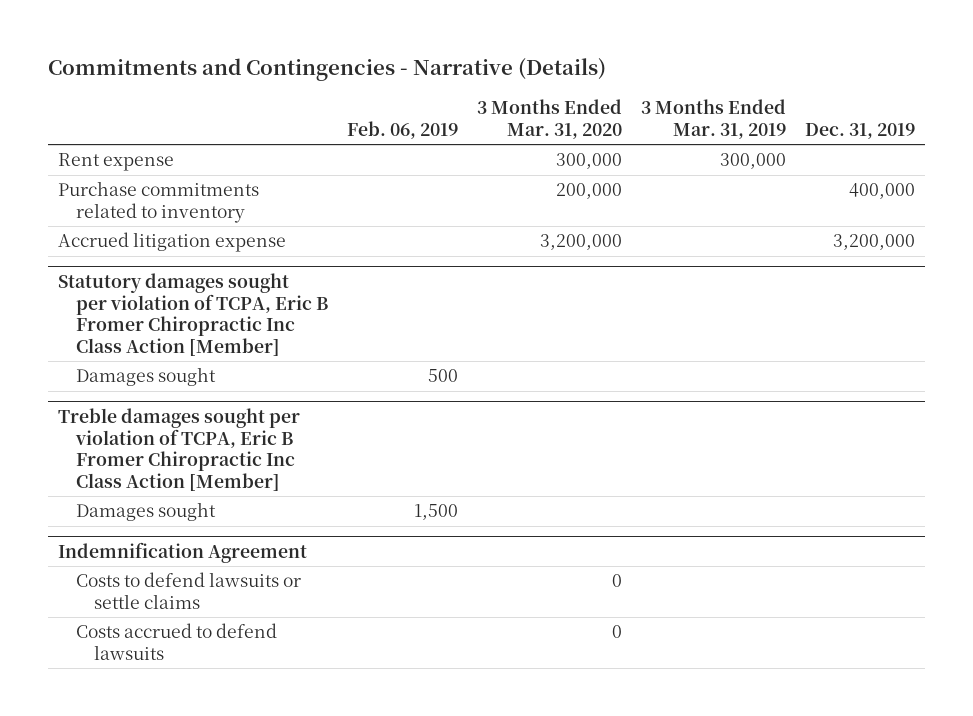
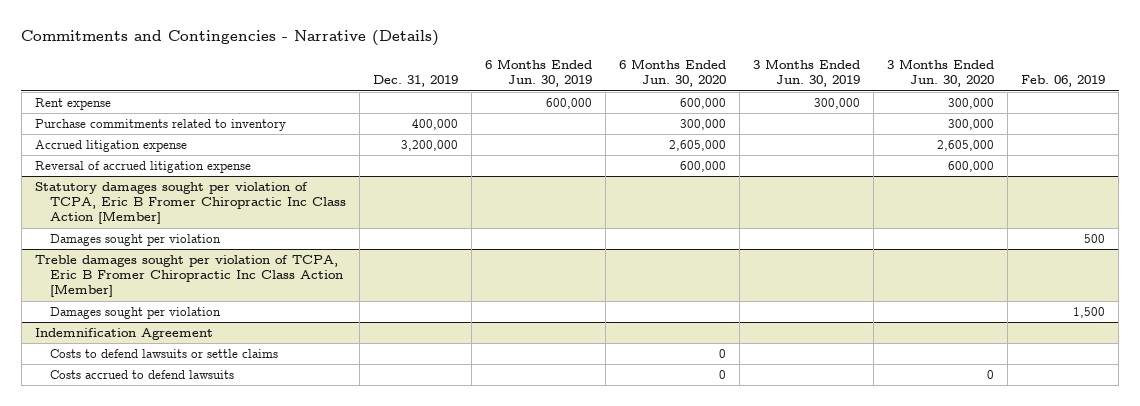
- | Feb. 06, 2019 | 3 Months Ended Mar. 31, 2020 | 3 Months Ended Mar. 31, 2019 | Dec. 31, 2019
+ | Dec. 31, 2019 | 6 Months Ended Jun. 30, 2019 | 6 Months Ended Jun. 30, 2020 | 3 Months Ended Jun. 30, 2019 | 3 Months Ended Jun. 30, 2020 | Feb. 06, 2019
+ Reversal of accrued litigation expense | | | 600,000 | | 600,000 |
@ Statutory damages sought per violation of TCPA, Eric B Fromer Chiropractic Inc Class Action [Member]
- Damages sought | 500 | | |
+ Damages sought per violation | | | | | | 500
@ Treble damages sought per violation of TCPA, Eric B Fromer Chiropractic Inc Class Action [Member]
- Damages sought | 1,500 | | |
+ Damages sought per violation | | | | | | 1,500

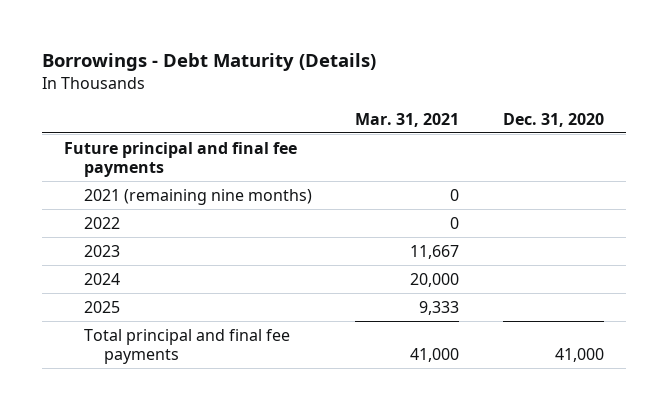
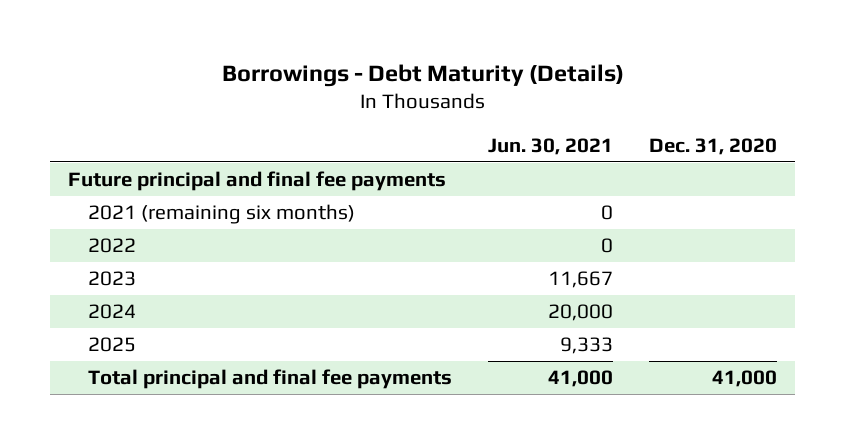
- | Mar. 31, 2021 | Dec. 31, 2020
+ | Jun. 30, 2021 | Dec. 31, 2020
- 2021 (remaining nine months) | 0 |
+ 2021 (remaining six months) | 0 |

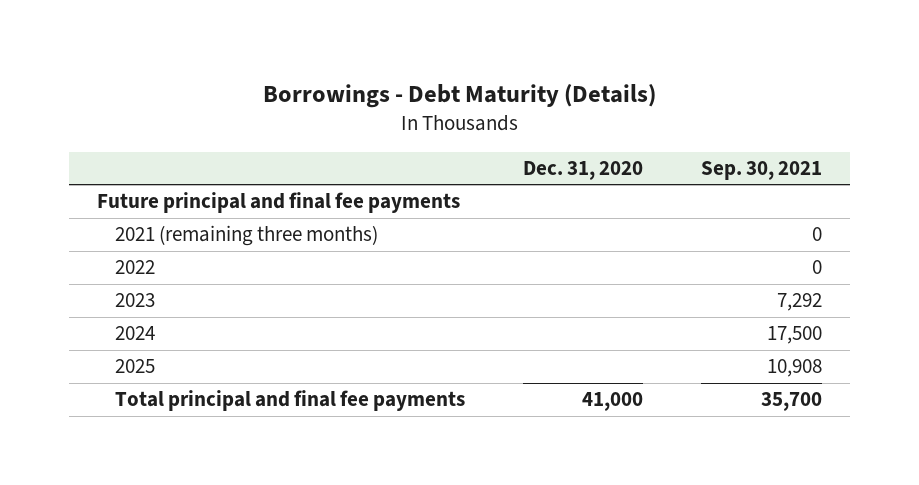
- | Jun. 30, 2021 | Dec. 31, 2020
+ | Dec. 31, 2020 | Sep. 30, 2021
- 2021 (remaining six months) | 0 |
+ 2021 (remaining three months) | | 0

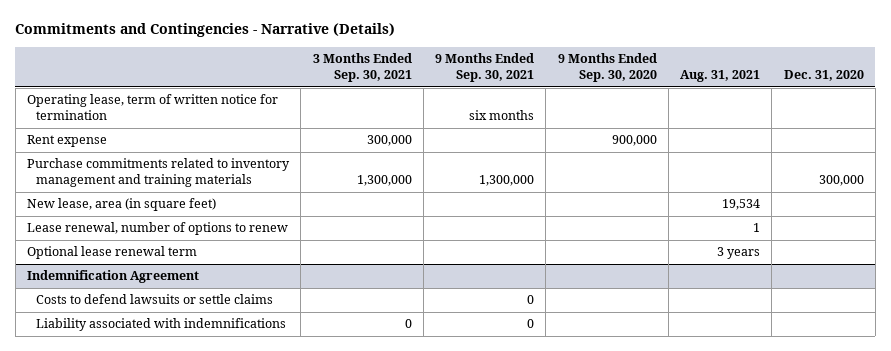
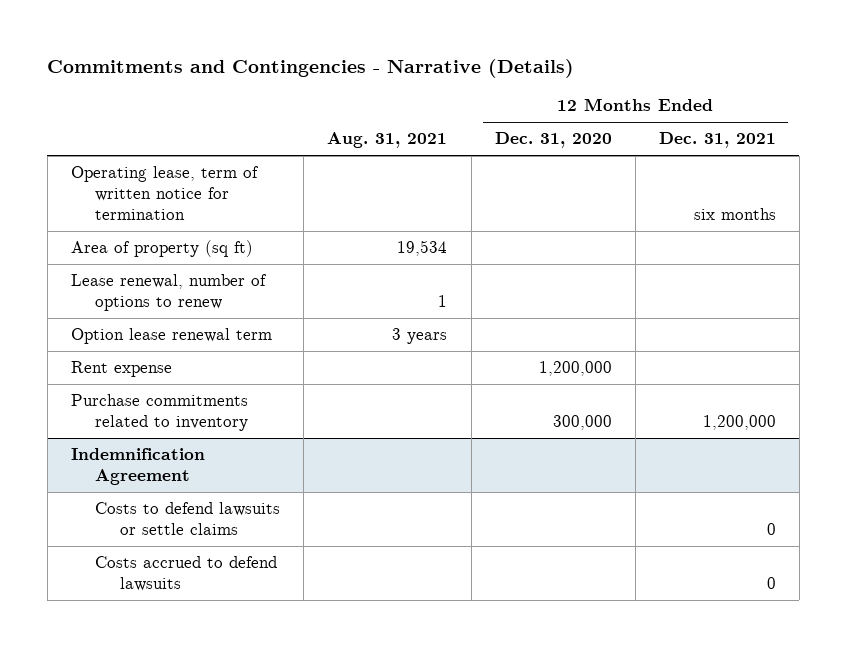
- | 3 Months Ended Sep. 30, 2021 | 9 Months Ended Sep. 30, 2021 | 9 Months Ended Sep. 30, 2020 | Aug. 31, 2021 | Dec. 31, 2020
+ | Aug. 31, 2021 | 12 Months Ended Dec. 31, 2020 | 12 Months Ended Dec. 31, 2021
- Purchase commitments related to inventory management and training materials | 1,300,000 | 1,300,000 | | | 300,000
- New lease, area (in square feet) | | | | 19,534 |
+ Area of property (sq ft) | 19,534 | |
- Optional lease renewal term | | | | 3 years |
+ Option lease renewal term | 3 years | |
moved down: Rent expense | | 1,200,000 |
+ Purchase commitments related to inventory | | 300,000 | 1,200,000
@ Indemnification Agreement
- Liability associated with indemnifications | 0 | 0 | | |
+ Costs accrued to defend lawsuits | | | 0

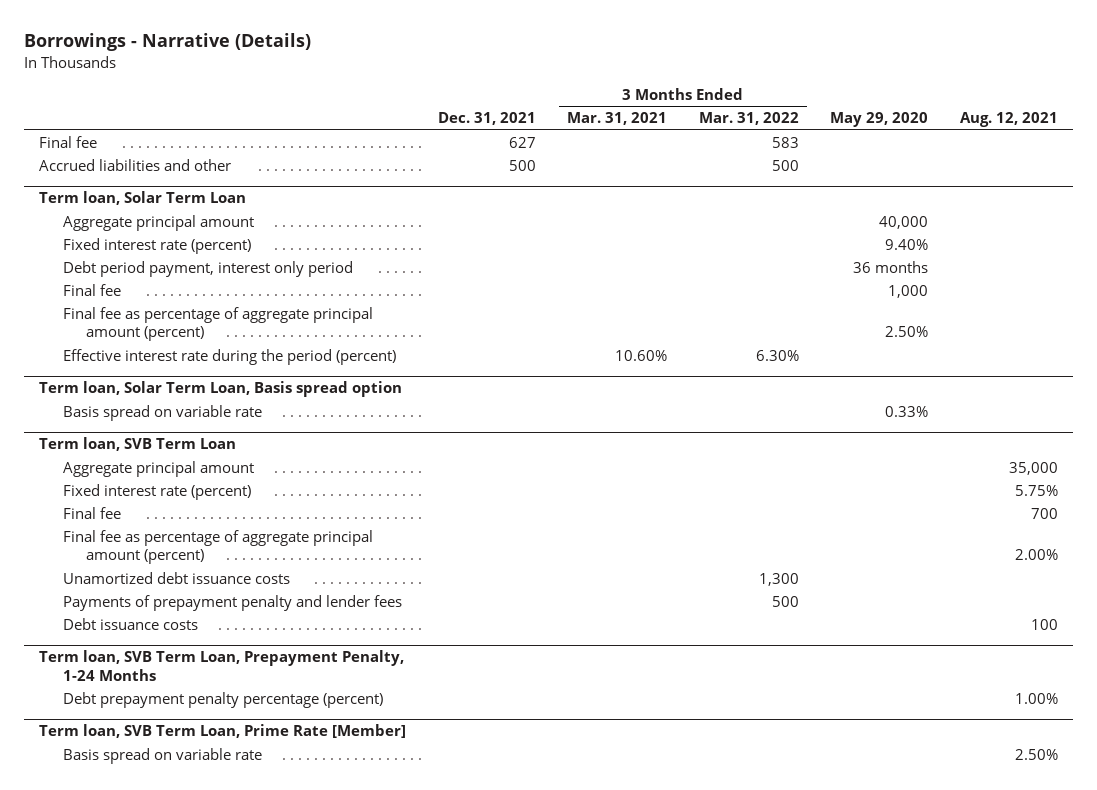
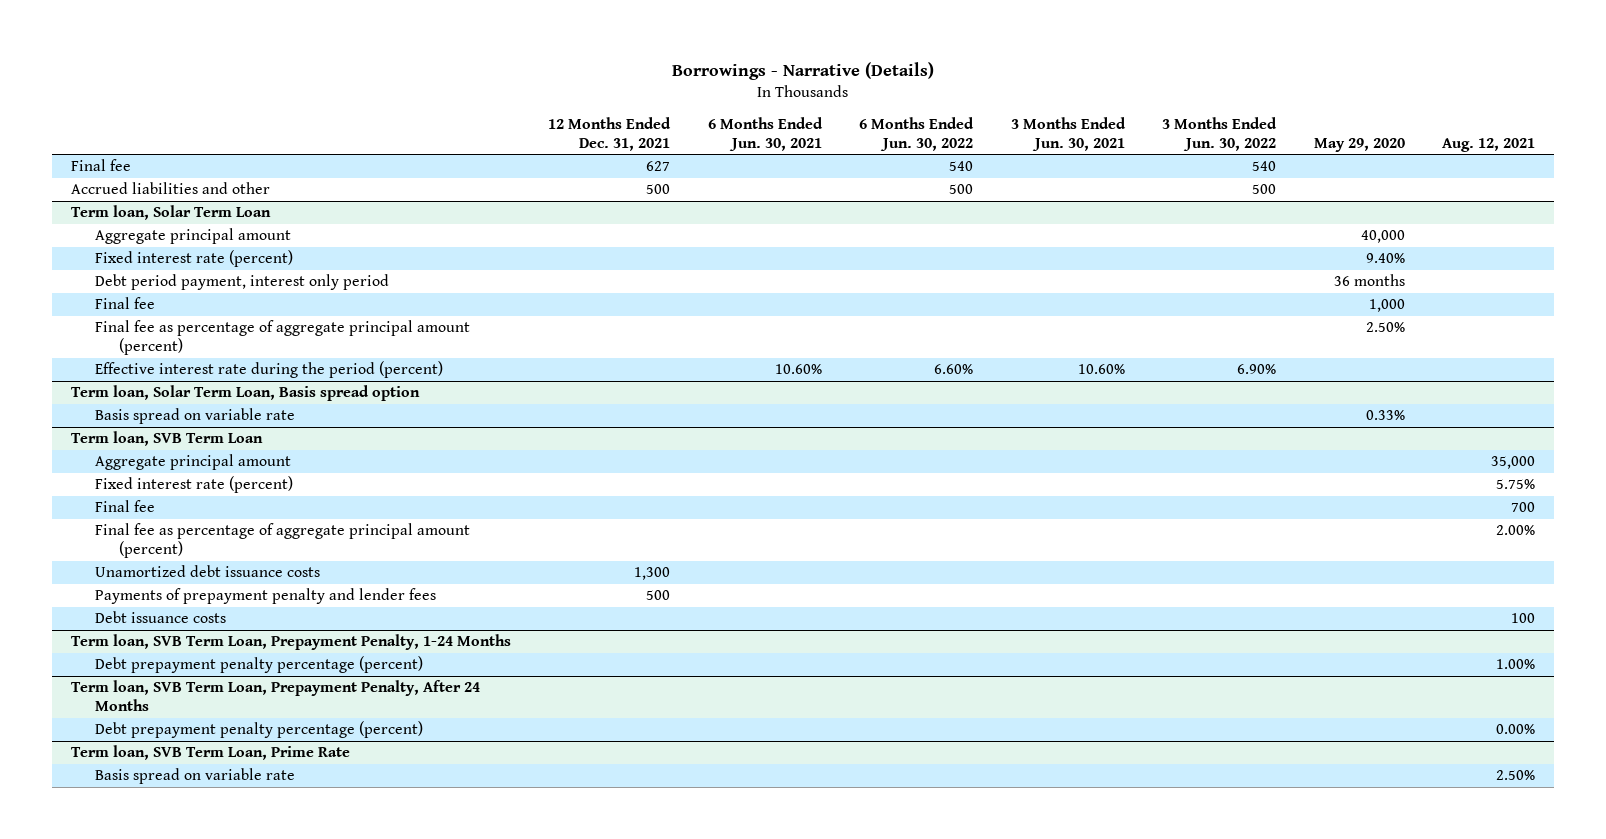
- | Dec. 31, 2021 | 3 Months Ended Mar. 31, 2021 | 3 Months Ended Mar. 31, 2022 | May 29, 2020 | Aug. 12, 2021
+ | 12 Months Ended Dec. 31, 2021 | 6 Months Ended Jun. 30, 2021 | 6 Months Ended Jun. 30, 2022 | 3 Months Ended Jun. 30, 2021 | 3 Months Ended Jun. 30, 2022 | May 29, 2020 | Aug. 12, 2021
- Term loan, SVB Term Loan, Prime Rate [Member]
+ Term loan, SVB Term Loan, Prepayment Penalty, After 24 Months
+ Debt prepayment penalty percentage (percent) | | | | | | | 0.00%
+ Term loan, SVB Term Loan, Prime Rate

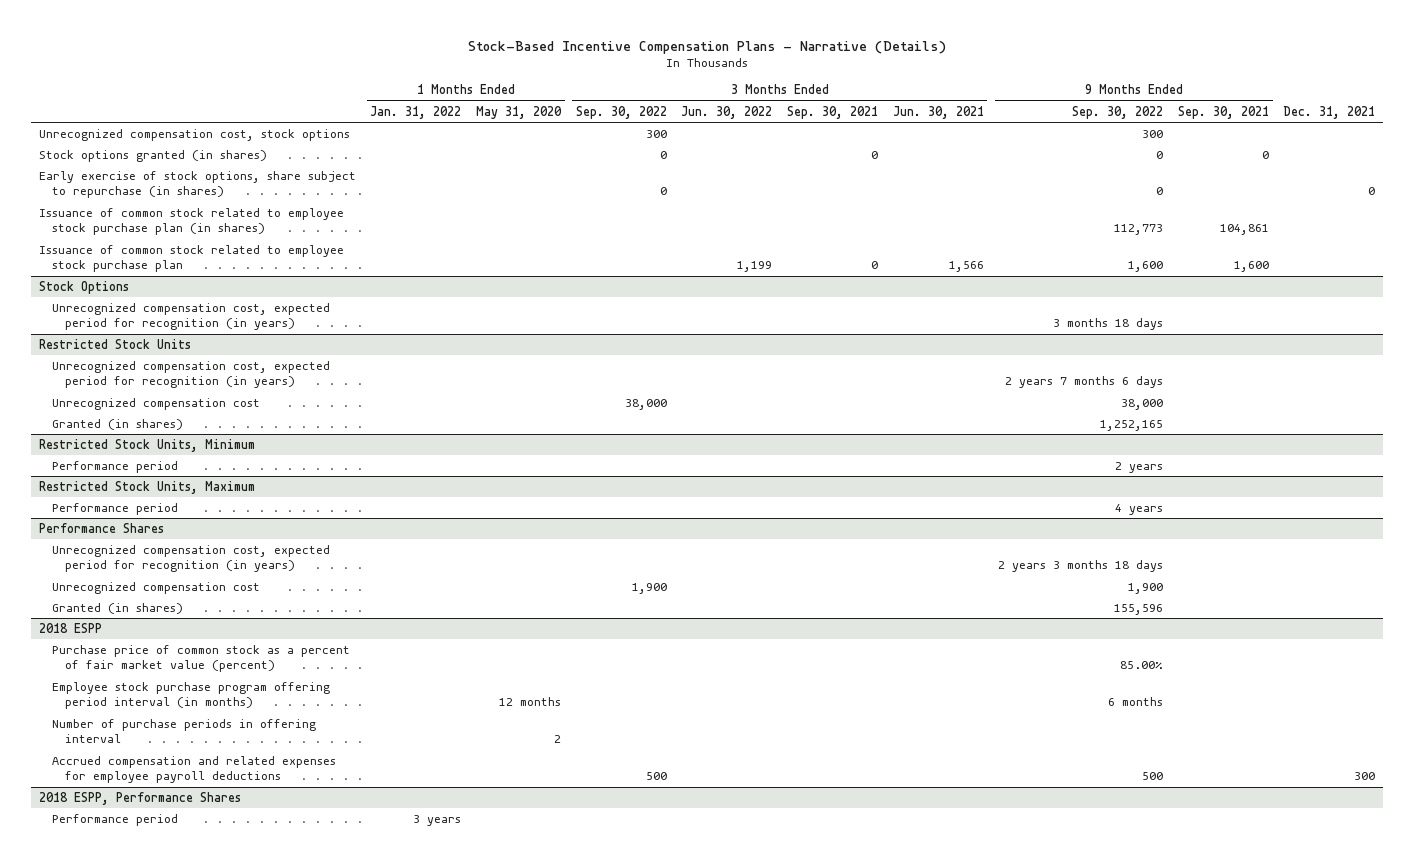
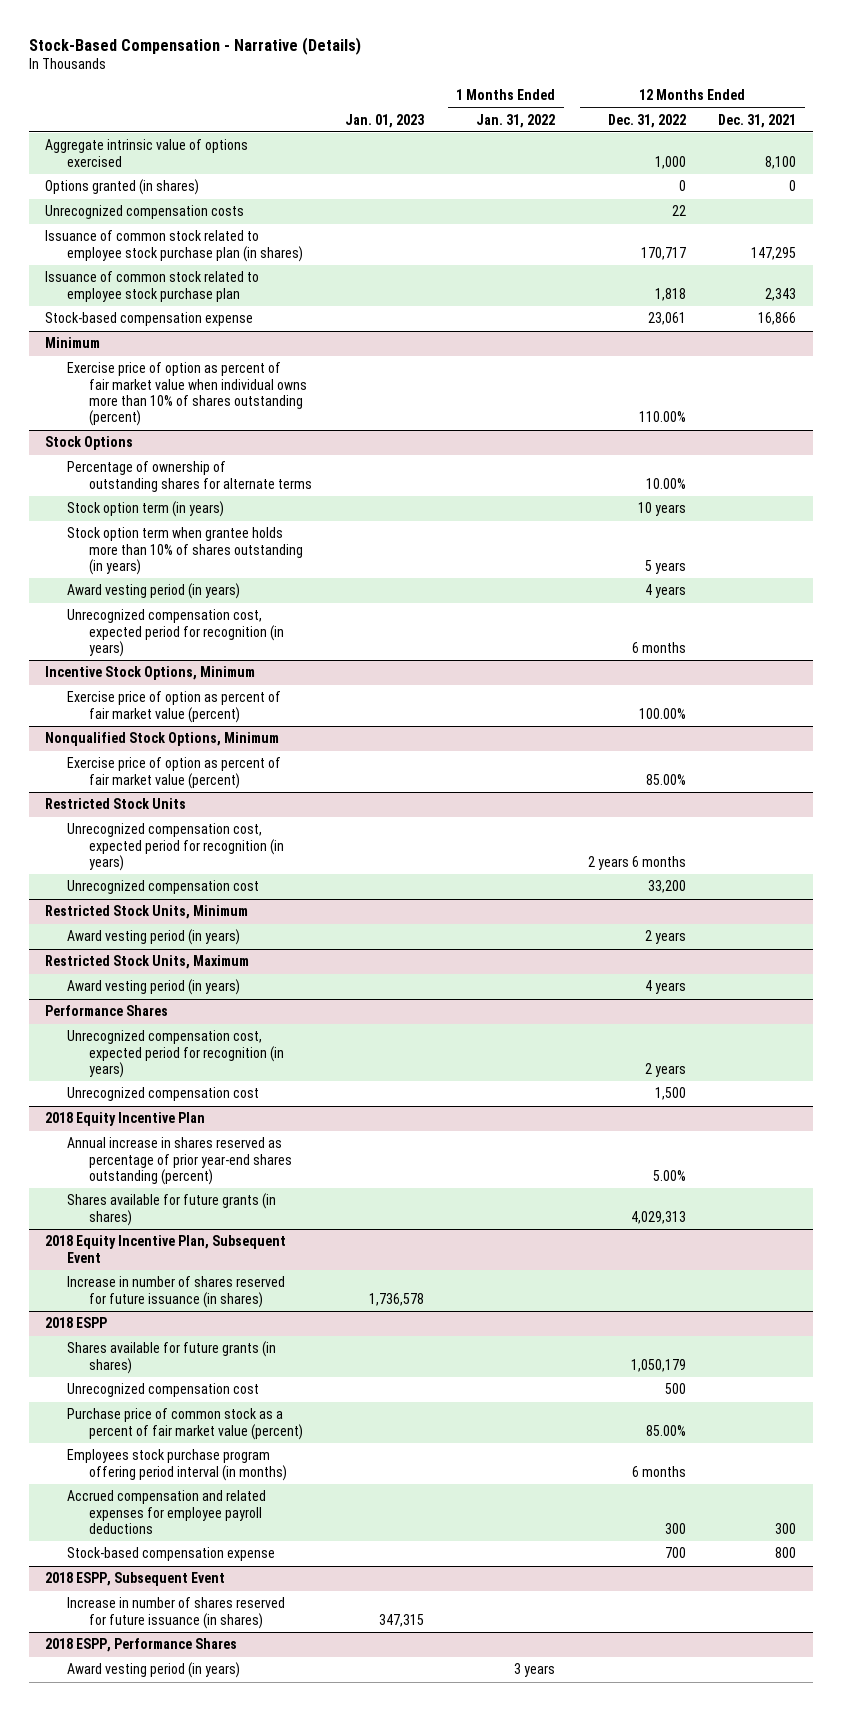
- Stock-Based Incentive Compensation Plans - Narrative (Details)
+ Stock-Based Compensation - Narrative (Details)
- | 1 Months Ended Jan. 31, 2022 | 1 Months Ended May 31, 2020 | 3 Months Ended Sep. 30, 2022 | 3 Months Ended Jun. 30, 2022 | 3 Months Ended Sep. 30, 2021 | 3 Months Ended Jun. 30, 2021 | 9 Months Ended Sep. 30, 2022 | 9 Months Ended Sep. 30, 2021 | Dec. 31, 2021
+ | Jan. 01, 2023 | 1 Months Ended Jan. 31, 2022 | 12 Months Ended Dec. 31, 2022 | 12 Months Ended Dec. 31, 2021
- Unrecognized compensation cost, stock options | | | 300 | | | | 300 | |
- Stock options granted (in shares) | | | 0 | | 0 | | 0 | 0 |
- Early exercise of stock options, share subject to repurchase (in shares) | | | 0 | | | | 0 | | 0
+ Aggregate intrinsic value of options exercised | | | 1,000 | 8,100
+ Options granted (in shares) | | | 0 | 0
+ Unrecognized compensation costs | | | 22 |
+ Stock-based compensation expense | | | 23,061 | 16,866
+ Minimum
+ Exercise price of option as percent of fair market value when individual owns more than 10% of shares outstanding (percent) | | | 110.00% |
@ Stock Options
+ Percentage of ownership of outstanding shares for alternate terms | | | 10.00% |
+ Stock option term (in years) | | | 10 years |
+ Stock option term when grantee holds more than 10% of shares outstanding (in years) | | | 5 years |
+ Award vesting period (in years) | | | 4 years |
+ Incentive Stock Options, Minimum
+ Exercise price of option as percent of fair market value (percent) | | | 100.00% |
+ Nonqualified Stock Options, Minimum
+ Exercise price of option as percent of fair market value (percent) | | | 85.00% |
@ Restricted Stock Units
- Granted (in shares) | | | | | | | 1,252,165 | |
@ Restricted Stock Units, Minimum
- Performance period | | | | | | | 2 years | |
+ Award vesting period (in years) | | | 2 years |
@ Restricted Stock Units, Maximum
- Performance period | | | | | | | 4 years | |
+ Award vesting period (in years) | | | 4 years |
@ Performance Shares
- Granted (in shares) | | | | | | | 155,596 | |
+ 2018 Equity Incentive Plan
+ Annual increase in shares reserved as percentage of prior year-end shares outstanding (percent) | | | 5.00% |
+ Shares available for future grants (in shares) | | | 4,029,313 |
+ 2018 Equity Incentive Plan, Subsequent Event
+ Increase in number of shares reserved for future issuance (in shares) | 1,736,578 | | |
@ 2018 ESPP
+ Shares available for future grants (in shares) | | | 1,050,179 |
+ Unrecognized compensation cost | | | 500 |
- Employee stock purchase program offering period interval (in months) | | 12 months | | | | | 6 months | |
- Number of purchase periods in offering interval | | 2 | | | | | | |
+ Employees stock purchase program offering period interval (in months) | | | 6 months |
+ Stock-based compensation expense | | | 700 | 800
+ 2018 ESPP, Subsequent Event
+ Increase in number of shares reserved for future issuance (in shares) | 347,315 | | |
@ 2018 ESPP, Performance Shares
- Performance period | 3 years | | | | | | | |
+ Award vesting period (in years) | | 3 years | |

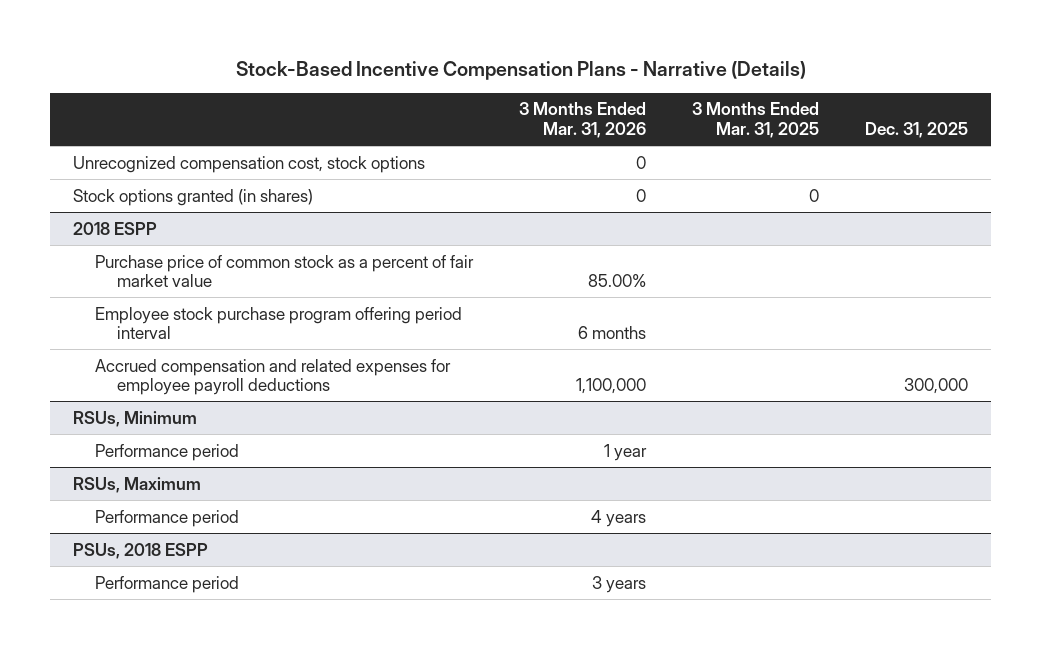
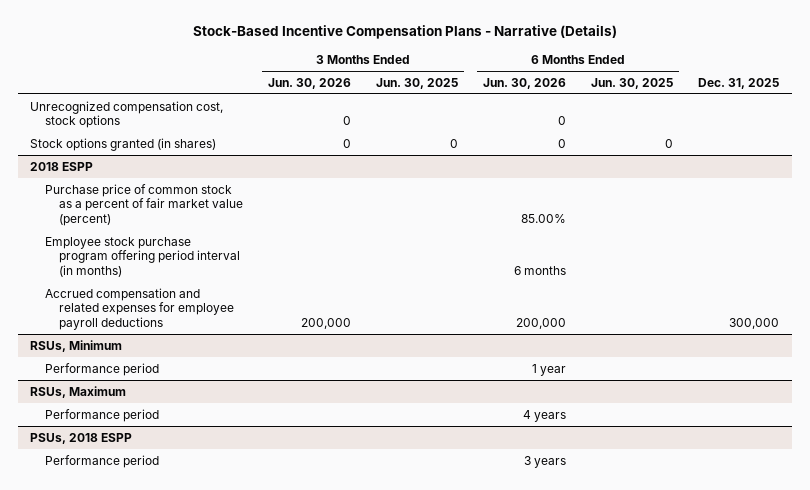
- | 3 Months Ended Mar. 31, 2026 | 3 Months Ended Mar. 31, 2025 | Dec. 31, 2025
+ | 3 Months Ended Jun. 30, 2026 | 3 Months Ended Jun. 30, 2025 | 6 Months Ended Jun. 30, 2026 | 6 Months Ended Jun. 30, 2025 | Dec. 31, 2025
@ 2018 ESPP
- Purchase price of common stock as a percent of fair market value | 85.00% | |
- Employee stock purchase program offering period interval | 6 months | |
+ Purchase price of common stock as a percent of fair market value (percent) | | | 85.00% | |
+ Employee stock purchase program offering period interval (in months) | | | 6 months | |

